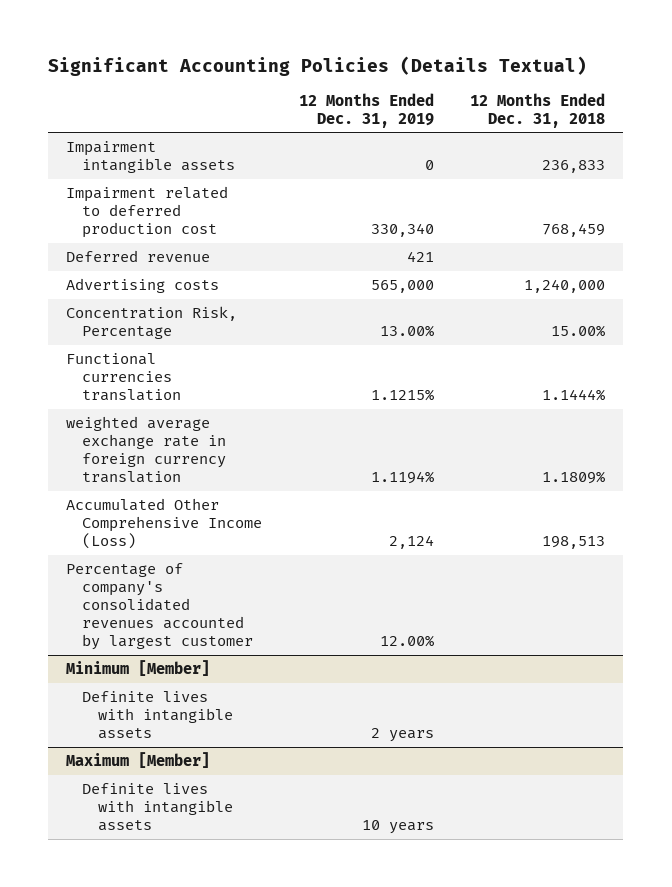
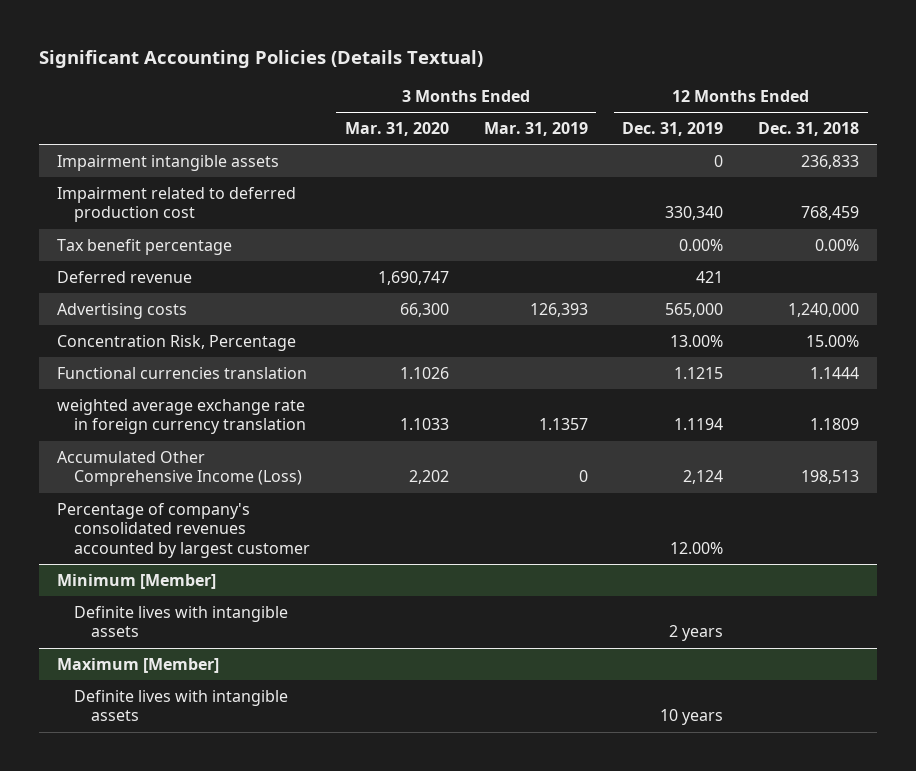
- | 12 Months Ended Dec. 31, 2019 | 12 Months Ended Dec. 31, 2018
+ | 3 Months Ended Mar. 31, 2020 | 3 Months Ended Mar. 31, 2019 | 12 Months Ended Dec. 31, 2019 | 12 Months Ended Dec. 31, 2018
+ Tax benefit percentage | | | 0.00% | 0.00%
- Functional currencies translation | 1.1215% | 1.1444%
- weighted average exchange rate in foreign currency translation | 1.1194% | 1.1809%
+ Functional currencies translation | 1.1026 | | 1.1215 | 1.1444
+ weighted average exchange rate in foreign currency translation | 1.1033 | 1.1357 | 1.1194 | 1.1809

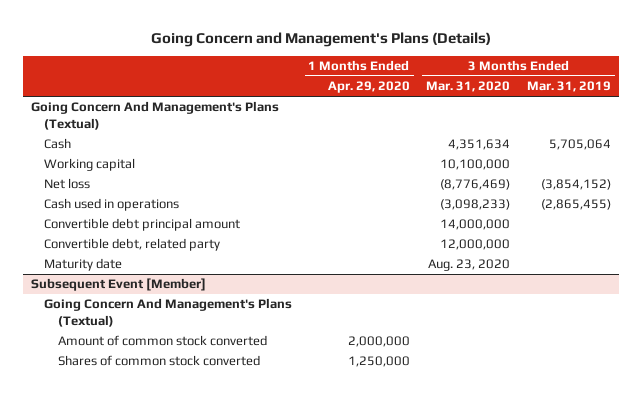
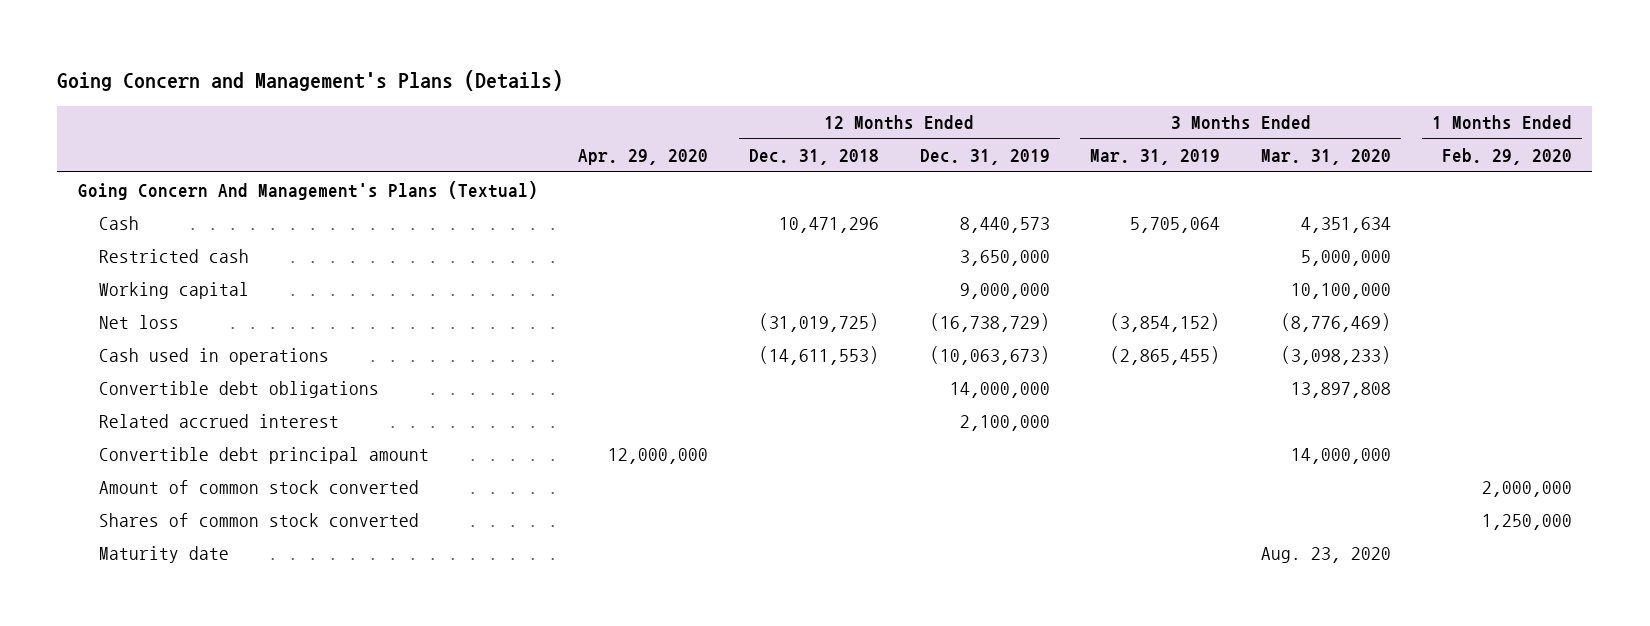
- | 1 Months Ended Apr. 29, 2020 | 3 Months Ended Mar. 31, 2020 | 3 Months Ended Mar. 31, 2019
+ | Apr. 29, 2020 | 12 Months Ended Dec. 31, 2018 | 12 Months Ended Dec. 31, 2019 | 3 Months Ended Mar. 31, 2019 | 3 Months Ended Mar. 31, 2020 | 1 Months Ended Feb. 29, 2020
+ Restricted cash | | | 3,650,000 | | 5,000,000 |
+ Convertible debt obligations | | | 14,000,000 | | 13,897,808 |
+ Related accrued interest | | | 2,100,000 | | |
- Convertible debt, related party | | 12,000,000 |
- Subsequent Event [Member]
- Going Concern And Management's Plans (Textual)
moved down: Maturity date | | | | | Aug. 23, 2020 |

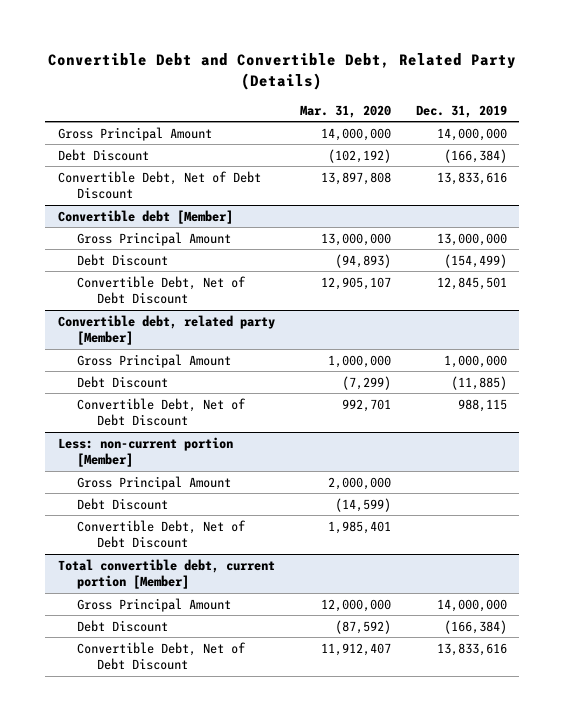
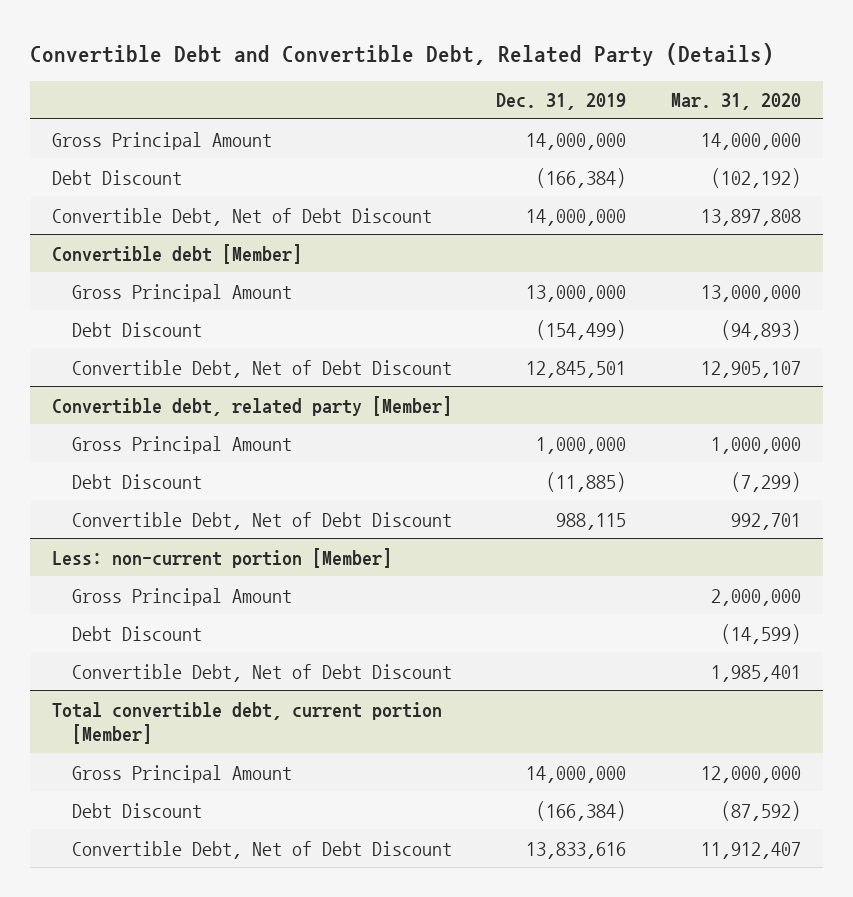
- | Mar. 31, 2020 | Dec. 31, 2019
+ | Dec. 31, 2019 | Mar. 31, 2020
- Convertible Debt, Net of Debt Discount | 13,897,808 | 13,833,616
+ Convertible Debt, Net of Debt Discount | 14,000,000 | 13,897,808

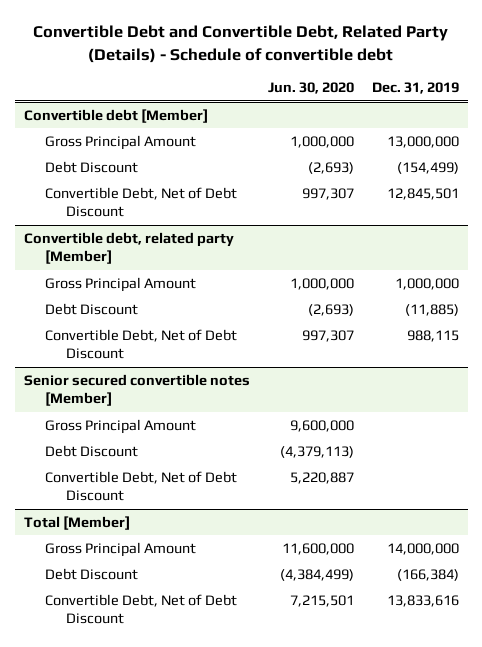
- Convertible Debt and Convertible Debt, Related Party (Details)
+ Convertible Debt and Convertible Debt, Related Party (Details) - Schedule of convertible debt
- | Dec. 31, 2019 | Mar. 31, 2020
+ | Jun. 30, 2020 | Dec. 31, 2019
- Gross Principal Amount | 14,000,000 | 14,000,000
- Debt Discount | (166,384) | (102,192)
- Convertible Debt, Net of Debt Discount | 14,000,000 | 13,897,808
- Less: non-current portion [Member]
+ Senior secured convertible notes [Member]
- Total convertible debt, current portion [Member]
+ Total [Member]

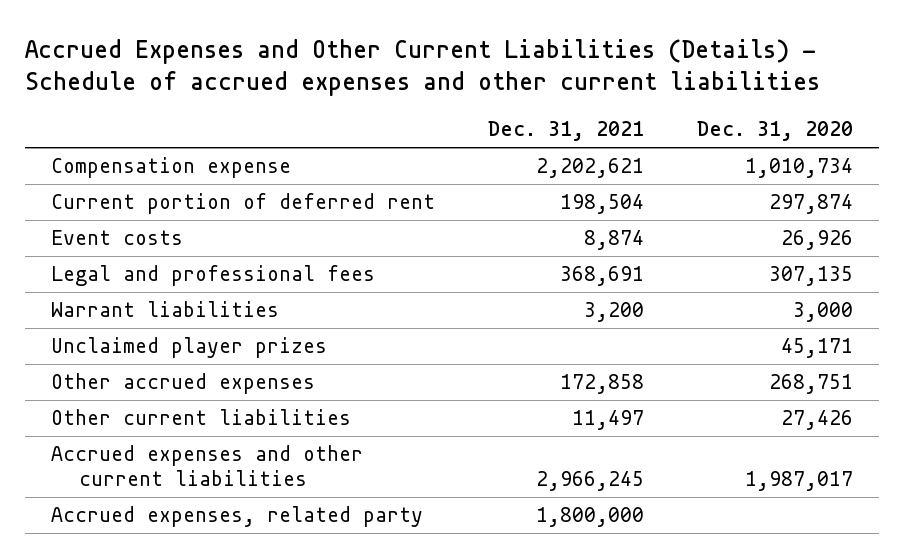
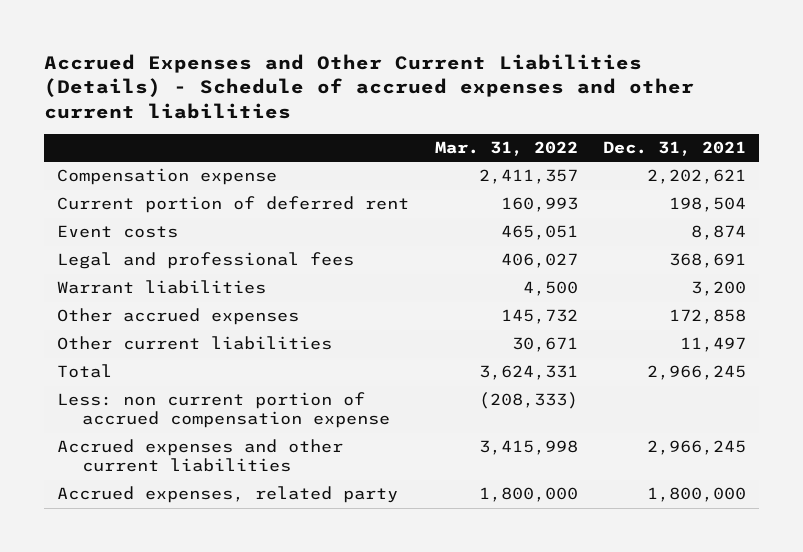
- | Dec. 31, 2021 | Dec. 31, 2020
+ | Mar. 31, 2022 | Dec. 31, 2021
- Unclaimed player prizes | | 45,171
+ Total | 3,624,331 | 2,966,245
+ Less: non current portion of accrued compensation expense | (208,333) |

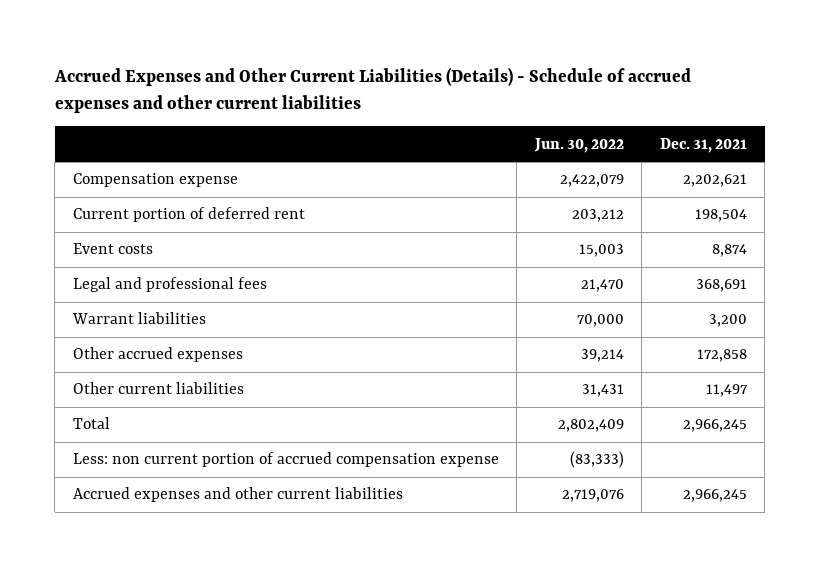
- | Mar. 31, 2022 | Dec. 31, 2021
+ | Jun. 30, 2022 | Dec. 31, 2021
- Accrued expenses, related party | 1,800,000 | 1,800,000

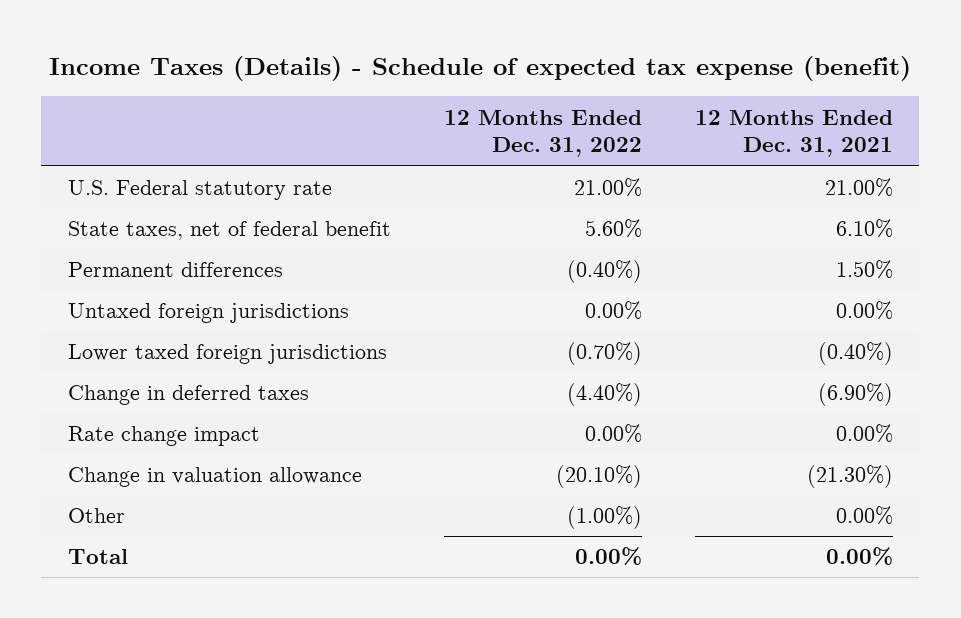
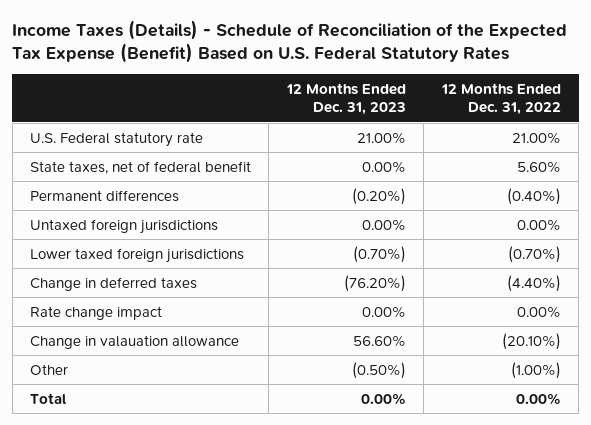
- Income Taxes (Details) - Schedule of expected tax expense (benefit)
+ Income Taxes (Details) - Schedule of Reconciliation of the Expected Tax Expense (Benefit) Based on U.S. Federal Statutory Rates
- | 12 Months Ended Dec. 31, 2022 | 12 Months Ended Dec. 31, 2021
+ | 12 Months Ended Dec. 31, 2023 | 12 Months Ended Dec. 31, 2022
- Change in valuation allowance | (20.10%) | (21.30%)
+ Change in valauation allowance | 56.60% | (20.10%)

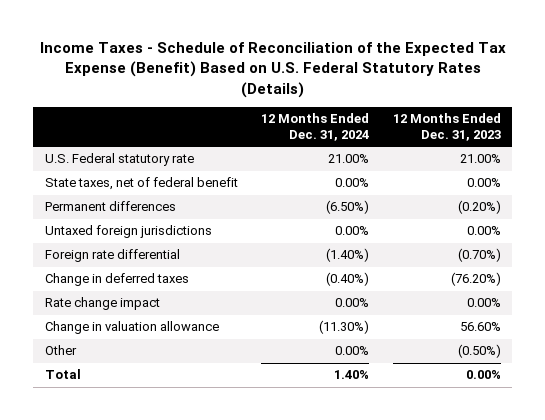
- Income Taxes (Details) - Schedule of Reconciliation of the Expected Tax Expense (Benefit) Based on U.S. Federal Statutory Rates
+ Income Taxes - Schedule of Reconciliation of the Expected Tax Expense (Benefit) Based on U.S. Federal Statutory Rates (Details)
- | 12 Months Ended Dec. 31, 2023 | 12 Months Ended Dec. 31, 2022
+ | 12 Months Ended Dec. 31, 2024 | 12 Months Ended Dec. 31, 2023
- Lower taxed foreign jurisdictions | (0.70%) | (0.70%)
+ Foreign rate differential | (1.40%) | (0.70%)
- Change in valauation allowance | 56.60% | (20.10%)
+ Change in valuation allowance | (11.30%) | 56.60%

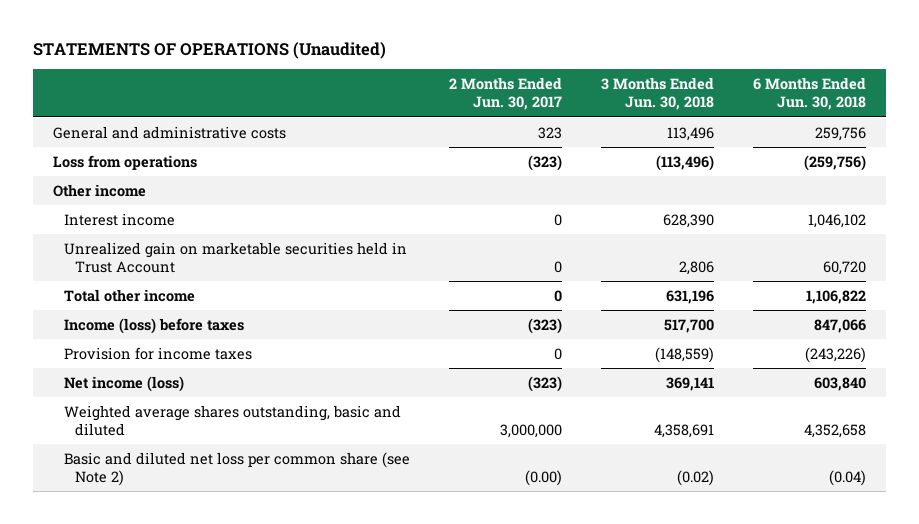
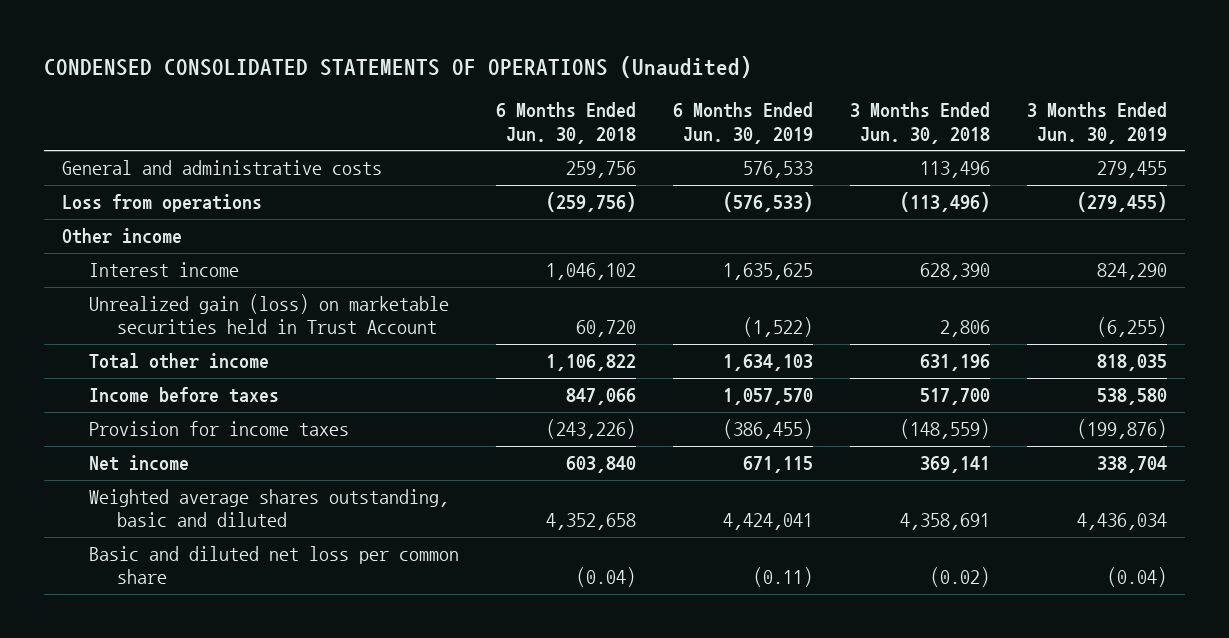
- STATEMENTS OF OPERATIONS (Unaudited)
+ CONDENSED CONSOLIDATED STATEMENTS OF OPERATIONS (Unaudited)
- | 2 Months Ended Jun. 30, 2017 | 3 Months Ended Jun. 30, 2018 | 6 Months Ended Jun. 30, 2018
+ | 6 Months Ended Jun. 30, 2018 | 6 Months Ended Jun. 30, 2019 | 3 Months Ended Jun. 30, 2018 | 3 Months Ended Jun. 30, 2019
- Unrealized gain on marketable securities held in Trust Account | 0 | 2,806 | 60,720
+ Unrealized gain (loss) on marketable securities held in Trust Account | 60,720 | (1,522) | 2,806 | (6,255)
- Income (loss) before taxes | (323) | 517,700 | 847,066
+ Income before taxes | 847,066 | 1,057,570 | 517,700 | 538,580
- Net income (loss) | (323) | 369,141 | 603,840
+ Net income | 603,840 | 671,115 | 369,141 | 338,704
- Basic and diluted net loss per common share (see Note 2) | (0.00) | (0.02) | (0.04)
+ Basic and diluted net loss per common share | (0.04) | (0.11) | (0.02) | (0.04)

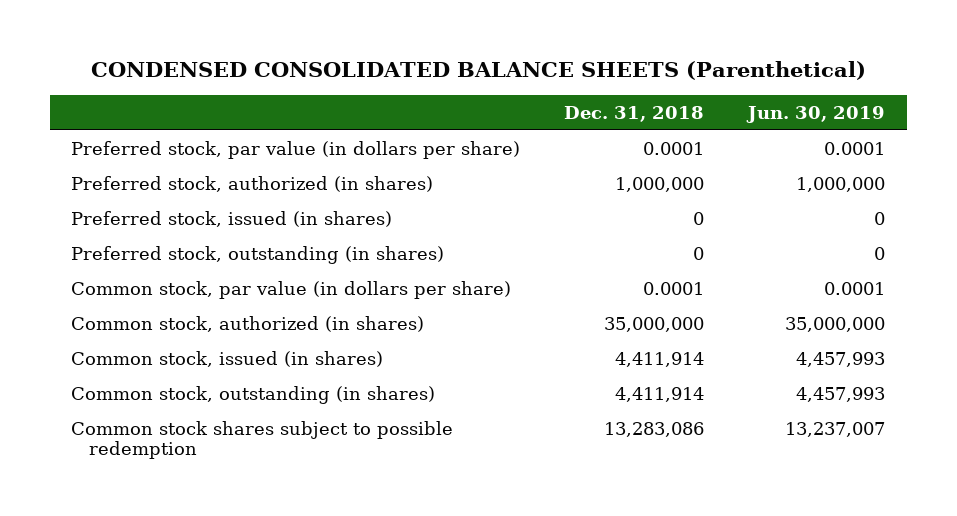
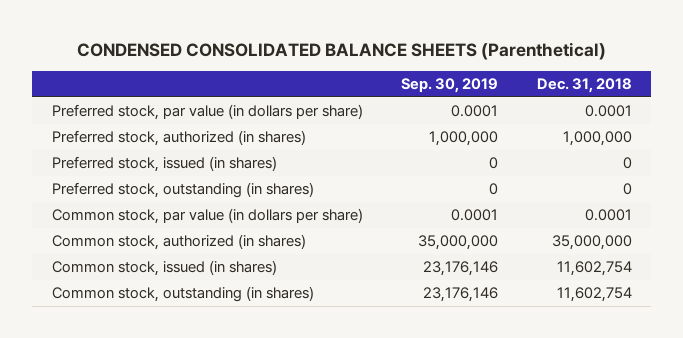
- | Dec. 31, 2018 | Jun. 30, 2019
+ | Sep. 30, 2019 | Dec. 31, 2018
- Common stock, issued (in shares) | 4,411,914 | 4,457,993
- Common stock, outstanding (in shares) | 4,411,914 | 4,457,993
- Common stock shares subject to possible redemption | 13,283,086 | 13,237,007
+ Common stock, issued (in shares) | 23,176,146 | 11,602,754
+ Common stock, outstanding (in shares) | 23,176,146 | 11,602,754

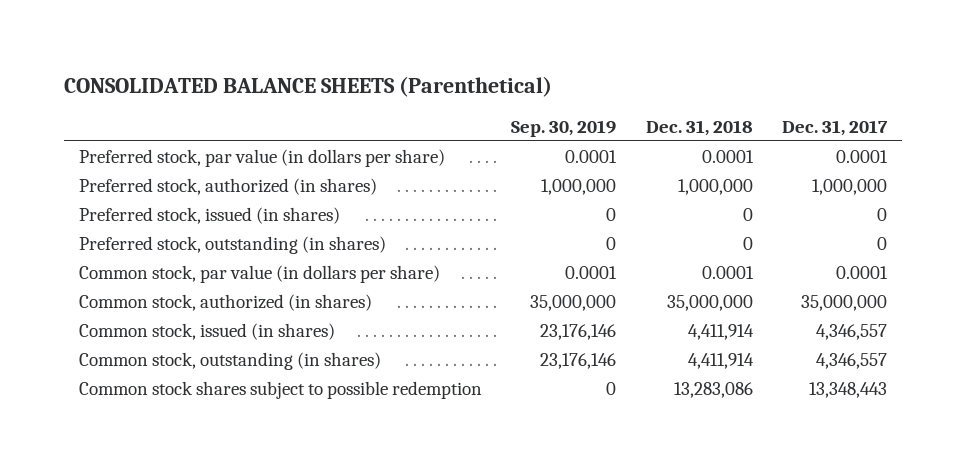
- CONDENSED CONSOLIDATED BALANCE SHEETS (Parenthetical)
+ CONSOLIDATED BALANCE SHEETS (Parenthetical)
- | Sep. 30, 2019 | Dec. 31, 2018
+ | Sep. 30, 2019 | Dec. 31, 2018 | Dec. 31, 2017
- Common stock, issued (in shares) | 23,176,146 | 11,602,754
- Common stock, outstanding (in shares) | 23,176,146 | 11,602,754
+ Common stock, issued (in shares) | 23,176,146 | 4,411,914 | 4,346,557
+ Common stock, outstanding (in shares) | 23,176,146 | 4,411,914 | 4,346,557
+ Common stock shares subject to possible redemption | 0 | 13,283,086 | 13,348,443

